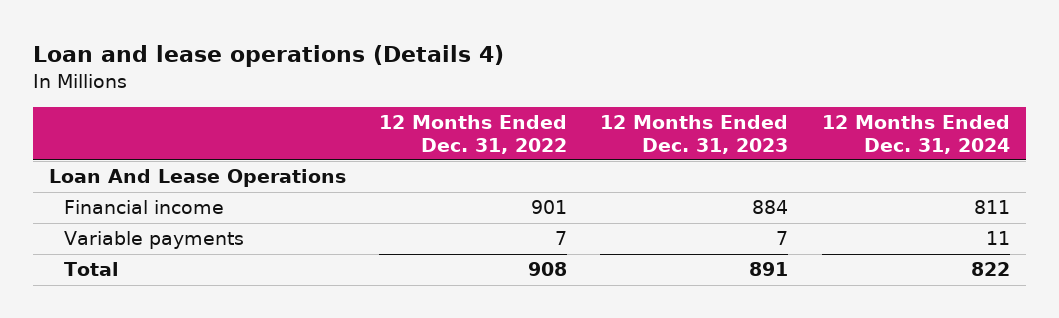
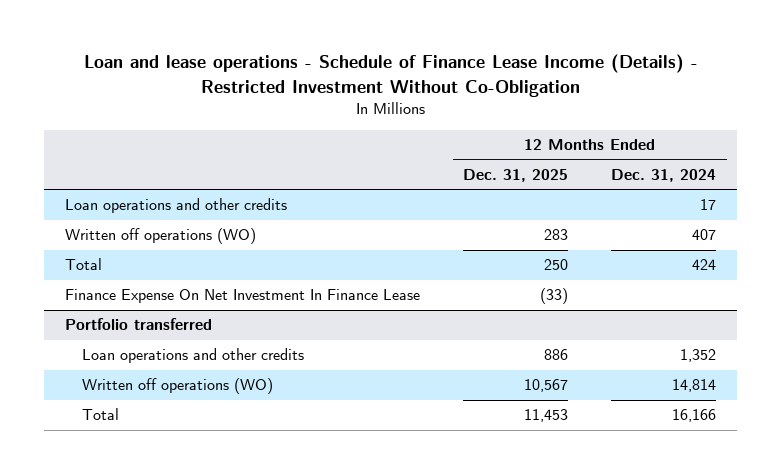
- Loan and lease operations (Details 4)
+ Loan and lease operations - Schedule of Finance Lease Income (Details) - Restricted Investment Without Co-Obligation
- | 12 Months Ended Dec. 31, 2022 | 12 Months Ended Dec. 31, 2023 | 12 Months Ended Dec. 31, 2024
+ | 12 Months Ended Dec. 31, 2025 | 12 Months Ended Dec. 31, 2024
- Loan And Lease Operations
- Financial income | 901 | 884 | 811
- Variable payments | 7 | 7 | 11
- Total | 908 | 891 | 822
+ Loan operations and other credits | | 17
+ Written off operations (WO) | 283 | 407
+ Total | 250 | 424
+ Finance Expense On Net Investment In Finance Lease | (33) |
+ Portfolio transferred
+ Loan operations and other credits | 886 | 1,352
+ Written off operations (WO) | 10,567 | 14,814
+ Total | 11,453 | 16,166

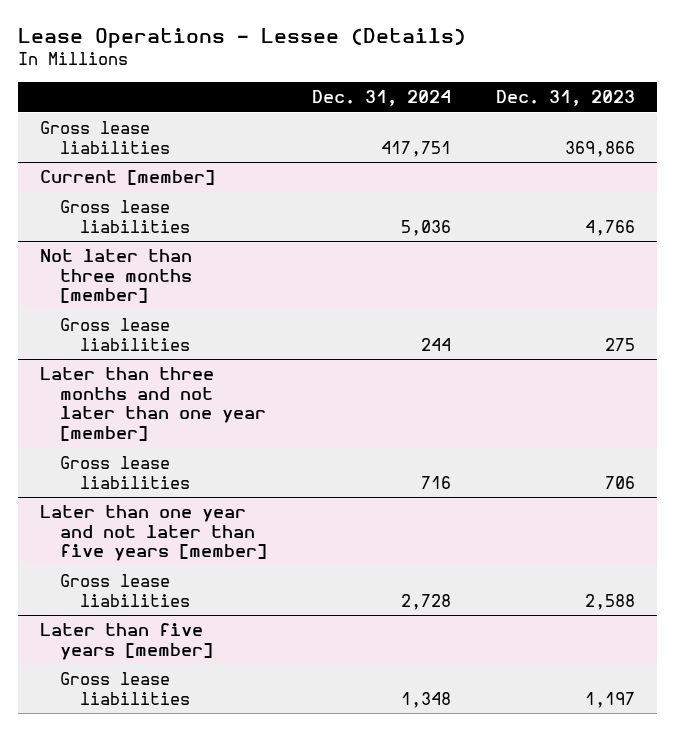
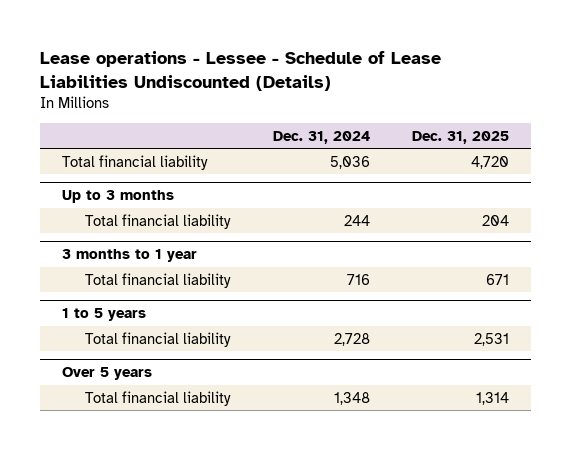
- Lease Operations - Lessee (Details)
+ Lease operations - Lessee - Schedule of Lease Liabilities Undiscounted (Details)
- | Dec. 31, 2024 | Dec. 31, 2023
+ | Dec. 31, 2024 | Dec. 31, 2025
- Gross lease liabilities | 417,751 | 369,866
- Current [member]
- Gross lease liabilities | 5,036 | 4,766
- Not later than three months [member]
- Gross lease liabilities | 244 | 275
- Later than three months and not later than one year [member]
- Gross lease liabilities | 716 | 706
- Later than one year and not later than five years [member]
- Gross lease liabilities | 2,728 | 2,588
- Later than five years [member]
- Gross lease liabilities | 1,348 | 1,197
+ Total financial liability | 5,036 | 4,720
+ Up to 3 months
+ Total financial liability | 244 | 204
+ 3 months to 1 year
+ Total financial liability | 716 | 671
+ 1 to 5 years
+ Total financial liability | 2,728 | 2,531
+ Over 5 years
+ Total financial liability | 1,348 | 1,314

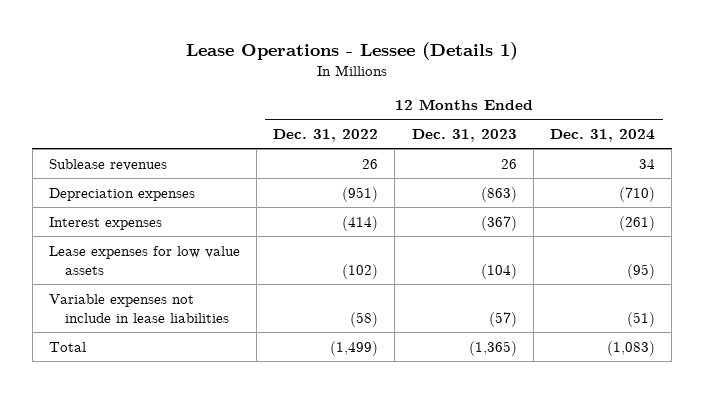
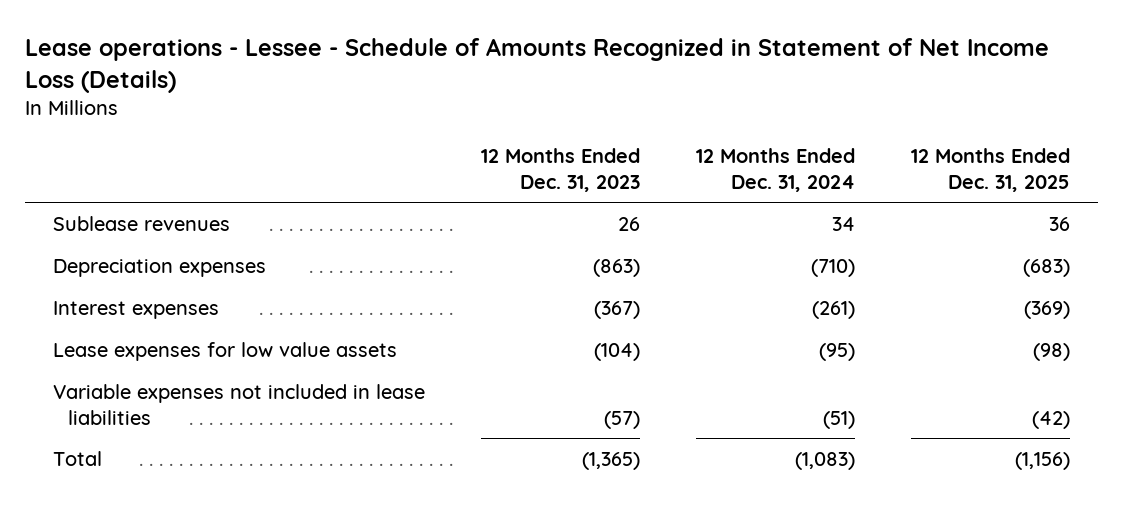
- Lease Operations - Lessee (Details 1)
+ Lease operations - Lessee - Schedule of Amounts Recognized in Statement of Net Income Loss (Details)
- | 12 Months Ended Dec. 31, 2022 | 12 Months Ended Dec. 31, 2023 | 12 Months Ended Dec. 31, 2024
+ | 12 Months Ended Dec. 31, 2023 | 12 Months Ended Dec. 31, 2024 | 12 Months Ended Dec. 31, 2025
- Variable expenses not include in lease liabilities | (58) | (57) | (51)
+ Variable expenses not included in lease liabilities | (57) | (51) | (42)

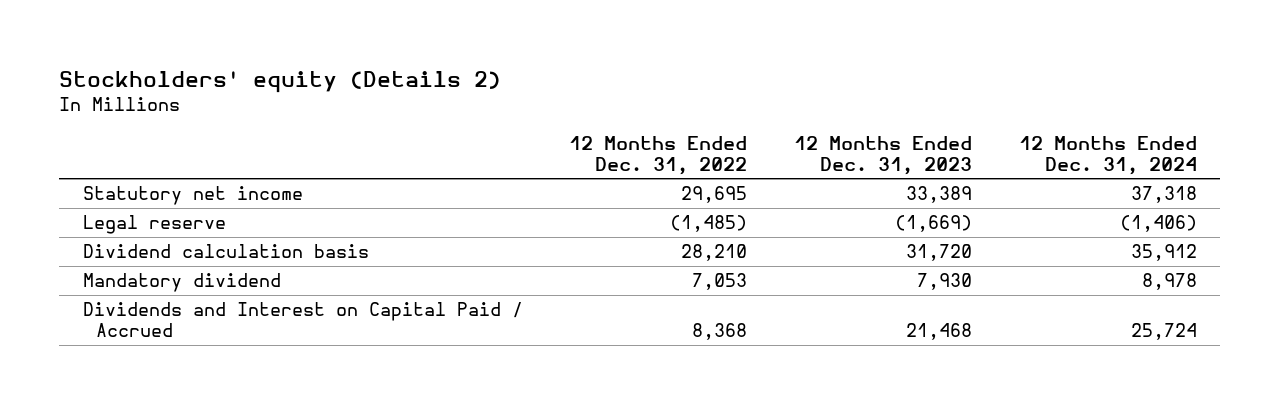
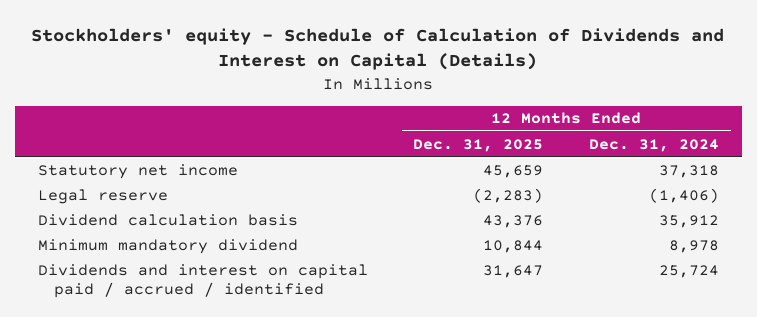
- Stockholders' equity (Details 2)
+ Stockholders' equity - Schedule of Calculation of Dividends and Interest on Capital (Details)
- | 12 Months Ended Dec. 31, 2022 | 12 Months Ended Dec. 31, 2023 | 12 Months Ended Dec. 31, 2024
+ | 12 Months Ended Dec. 31, 2025 | 12 Months Ended Dec. 31, 2024
- Mandatory dividend | 7,053 | 7,930 | 8,978
- Dividends and Interest on Capital Paid / Accrued | 8,368 | 21,468 | 25,724
+ Minimum mandatory dividend | 10,844 | 8,978
+ Dividends and interest on capital paid / accrued / identified | 31,647 | 25,724

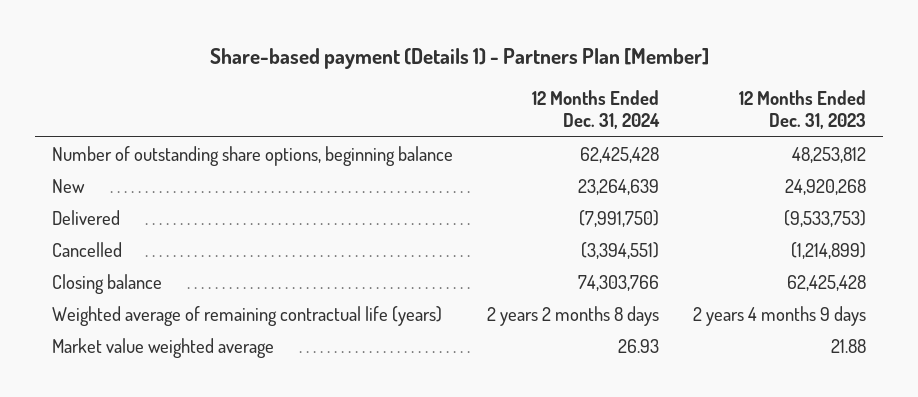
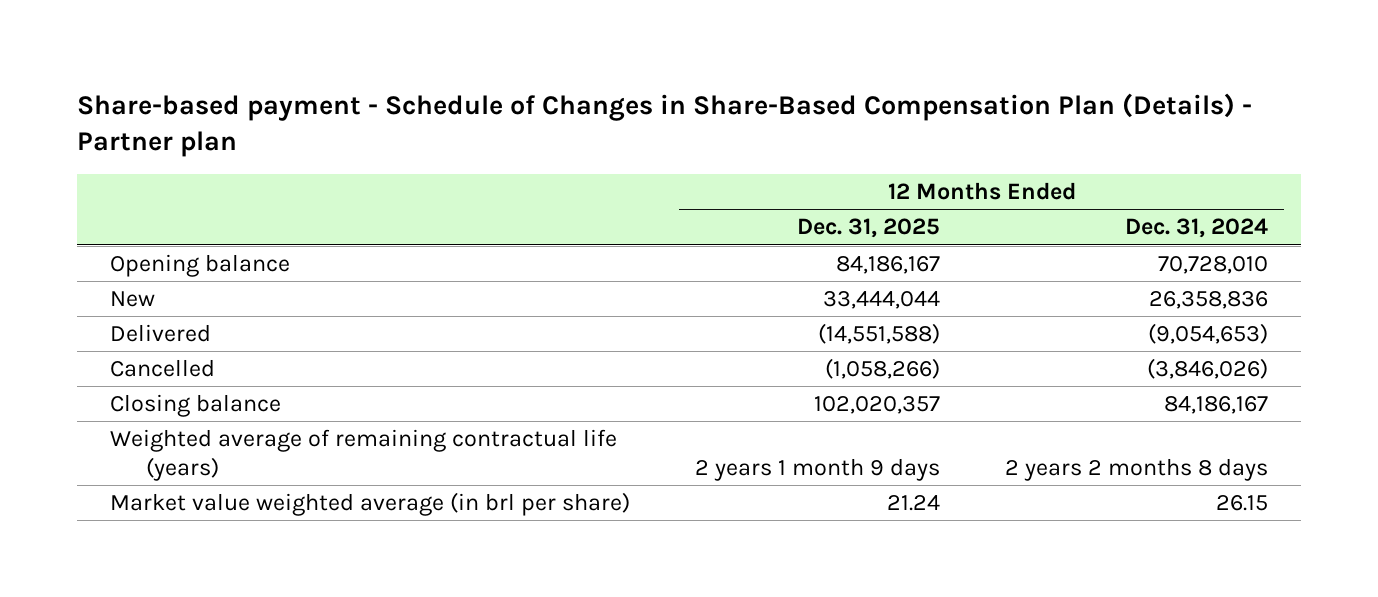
- Share-based payment (Details 1) - Partners Plan [Member]
+ Share-based payment - Schedule of Changes in Share-Based Compensation Plan (Details) - Partner plan
- | 12 Months Ended Dec. 31, 2024 | 12 Months Ended Dec. 31, 2023
+ | 12 Months Ended Dec. 31, 2025 | 12 Months Ended Dec. 31, 2024
- Number of outstanding share options, beginning balance | 62,425,428 | 48,253,812
- New | 23,264,639 | 24,920,268
- Delivered | (7,991,750) | (9,533,753)
- Cancelled | (3,394,551) | (1,214,899)
- Closing balance | 74,303,766 | 62,425,428
+ Opening balance | 84,186,167 | 70,728,010
+ New | 33,444,044 | 26,358,836
+ Delivered | (14,551,588) | (9,054,653)
+ Cancelled | (1,058,266) | (3,846,026)
+ Closing balance | 102,020,357 | 84,186,167
- Market value weighted average | 26.93 | 21.88
+ Market value weighted average (in brl per share) | 21.24 | 26.15

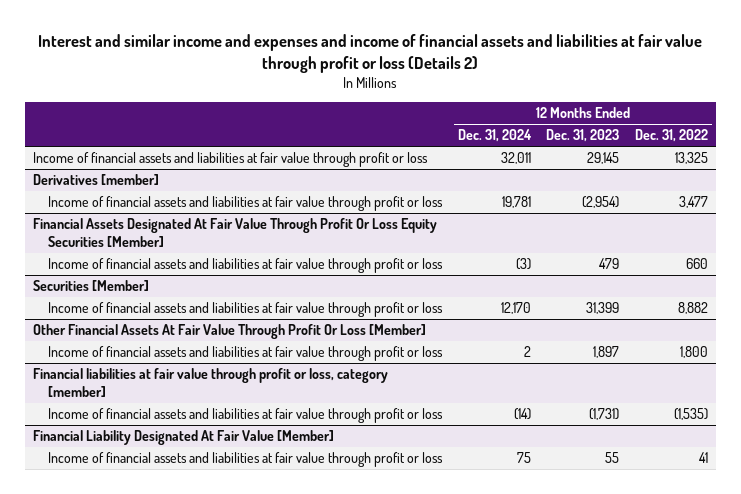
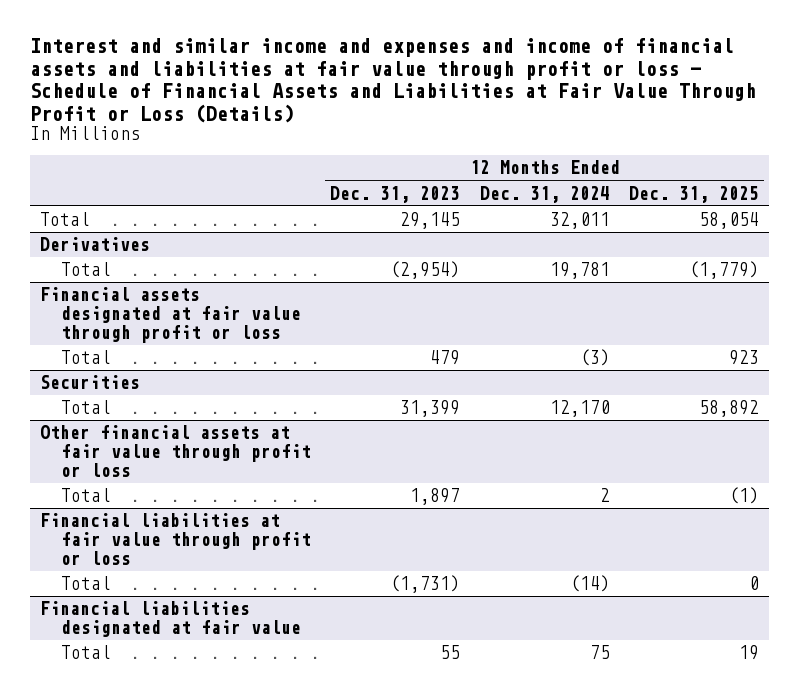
- Interest and similar income and expenses and income of financial assets and liabilities at fair value through profit or loss (Details 2)
+ Interest and similar income and expenses and income of financial assets and liabilities at fair value through profit or loss - Schedule of Financial Assets and Liabilities at Fair Value Through Profit or Loss (Details)
- | 12 Months Ended Dec. 31, 2024 | 12 Months Ended Dec. 31, 2023 | 12 Months Ended Dec. 31, 2022
+ | 12 Months Ended Dec. 31, 2023 | 12 Months Ended Dec. 31, 2024 | 12 Months Ended Dec. 31, 2025
- Income of financial assets and liabilities at fair value through profit or loss | 32,011 | 29,145 | 13,325
- Derivatives [member]
- Income of financial assets and liabilities at fair value through profit or loss | 19,781 | (2,954) | 3,477
- Financial Assets Designated At Fair Value Through Profit Or Loss Equity Securities [Member]
- Income of financial assets and liabilities at fair value through profit or loss | (3) | 479 | 660
- Securities [Member]
- Income of financial assets and liabilities at fair value through profit or loss | 12,170 | 31,399 | 8,882
- Other Financial Assets At Fair Value Through Profit Or Loss [Member]
- Income of financial assets and liabilities at fair value through profit or loss | 2 | 1,897 | 1,800
- Financial liabilities at fair value through profit or loss, category [member]
- Income of financial assets and liabilities at fair value through profit or loss | (14) | (1,731) | (1,535)
- Financial Liability Designated At Fair Value [Member]
- Income of financial assets and liabilities at fair value through profit or loss | 75 | 55 | 41
+ Total | 29,145 | 32,011 | 58,054
+ Derivatives
+ Total | (2,954) | 19,781 | (1,779)
+ Financial assets designated at fair value through profit or loss
+ Total | 479 | (3) | 923
+ Securities
+ Total | 31,399 | 12,170 | 58,892
+ Other financial assets at fair value through profit or loss
+ Total | 1,897 | 2 | (1)
+ Financial liabilities at fair value through profit or loss
+ Total | (1,731) | (14) | 0
+ Financial liabilities designated at fair value
+ Total | 55 | 75 | 19

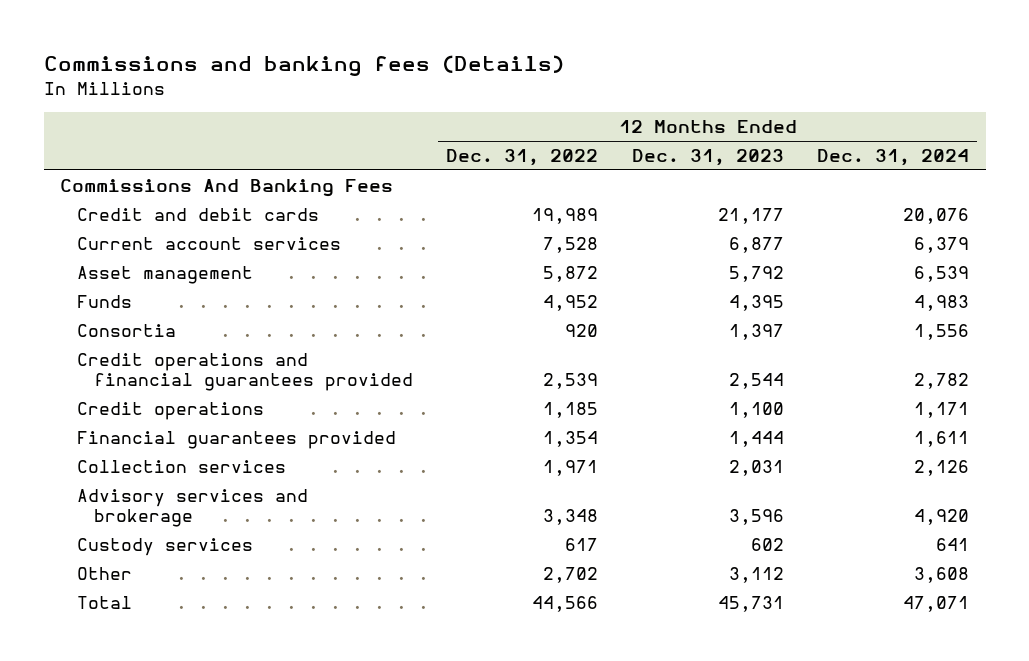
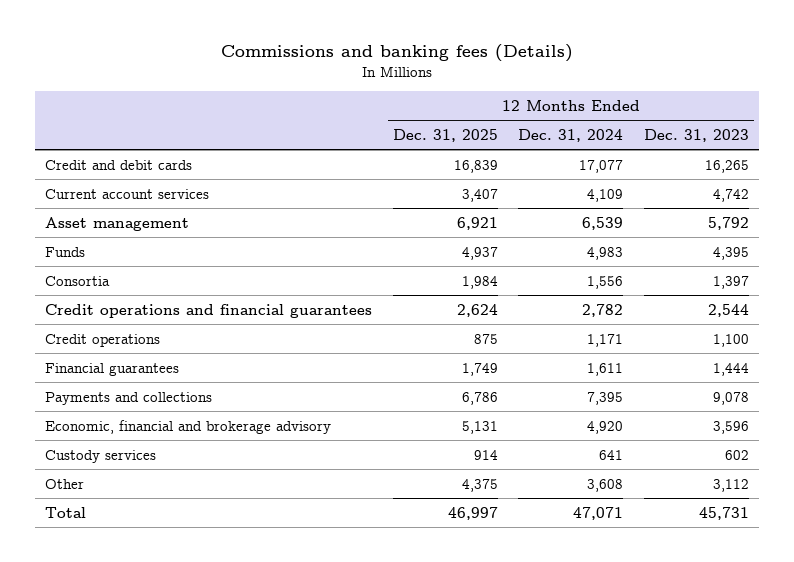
- | 12 Months Ended Dec. 31, 2022 | 12 Months Ended Dec. 31, 2023 | 12 Months Ended Dec. 31, 2024
+ | 12 Months Ended Dec. 31, 2025 | 12 Months Ended Dec. 31, 2024 | 12 Months Ended Dec. 31, 2023
- Commissions And Banking Fees
- Credit and debit cards | 19,989 | 21,177 | 20,076
- Current account services | 7,528 | 6,877 | 6,379
+ Credit and debit cards | 16,839 | 17,077 | 16,265
+ Current account services | 3,407 | 4,109 | 4,742
- Credit operations and financial guarantees provided | 2,539 | 2,544 | 2,782
+ Credit operations and financial guarantees | 2,624 | 2,782 | 2,544
- Financial guarantees provided | 1,354 | 1,444 | 1,611
- Collection services | 1,971 | 2,031 | 2,126
- Advisory services and brokerage | 3,348 | 3,596 | 4,920
+ Financial guarantees | 1,749 | 1,611 | 1,444
+ Payments and collections | 6,786 | 7,395 | 9,078
+ Economic, financial and brokerage advisory | 5,131 | 4,920 | 3,596

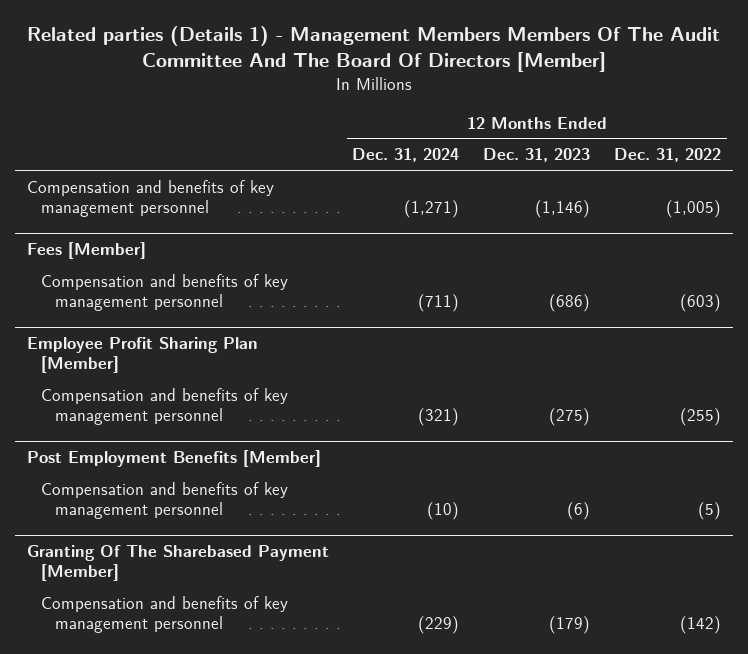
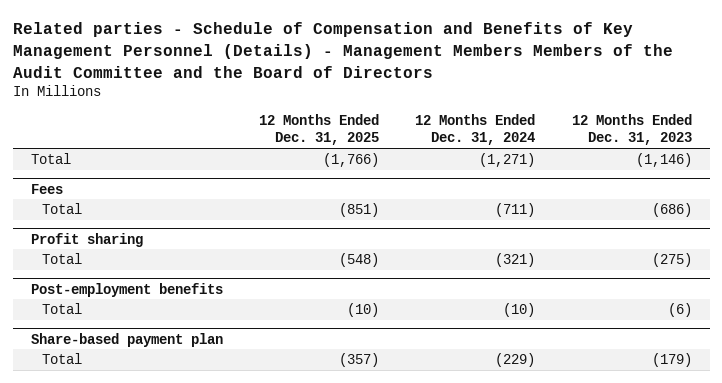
- Related parties (Details 1) - Management Members Members Of The Audit Committee And The Board Of Directors [Member]
+ Related parties - Schedule of Compensation and Benefits of Key Management Personnel (Details) - Management Members Members of the Audit Committee and the Board of Directors
- | 12 Months Ended Dec. 31, 2024 | 12 Months Ended Dec. 31, 2023 | 12 Months Ended Dec. 31, 2022
+ | 12 Months Ended Dec. 31, 2025 | 12 Months Ended Dec. 31, 2024 | 12 Months Ended Dec. 31, 2023
- Compensation and benefits of key management personnel | (1,271) | (1,146) | (1,005)
- Fees [Member]
- Compensation and benefits of key management personnel | (711) | (686) | (603)
- Employee Profit Sharing Plan [Member]
- Compensation and benefits of key management personnel | (321) | (275) | (255)
- Post Employment Benefits [Member]
- Compensation and benefits of key management personnel | (10) | (6) | (5)
- Granting Of The Sharebased Payment [Member]
- Compensation and benefits of key management personnel | (229) | (179) | (142)
+ Total | (1,766) | (1,271) | (1,146)
+ Fees
+ Total | (851) | (711) | (686)
+ Profit sharing
+ Total | (548) | (321) | (275)
+ Post-employment benefits
+ Total | (10) | (10) | (6)
+ Share-based payment plan
+ Total | (357) | (229) | (179)

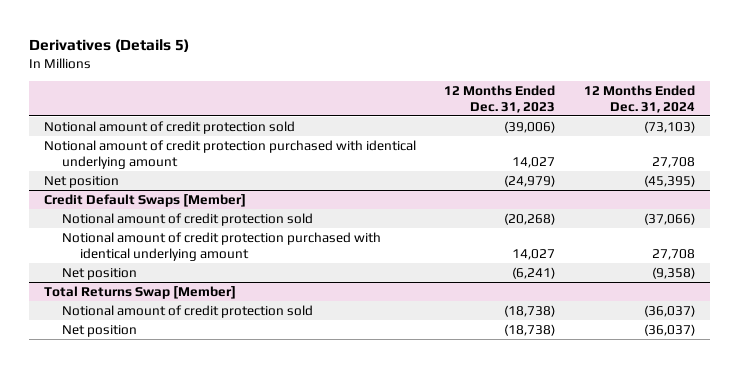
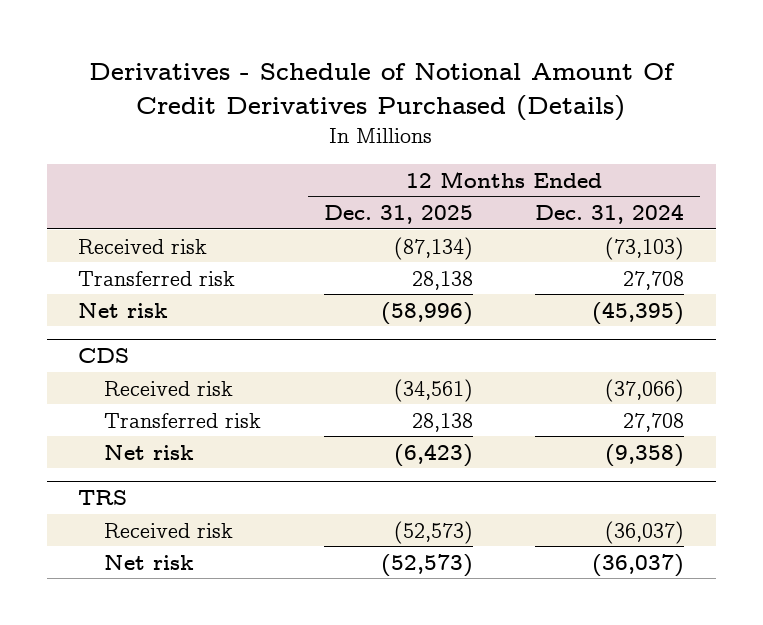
- Derivatives (Details 5)
+ Derivatives - Schedule of Notional Amount Of Credit Derivatives Purchased (Details)
- | 12 Months Ended Dec. 31, 2023 | 12 Months Ended Dec. 31, 2024
+ | 12 Months Ended Dec. 31, 2025 | 12 Months Ended Dec. 31, 2024
- Notional amount of credit protection sold | (39,006) | (73,103)
- Notional amount of credit protection purchased with identical underlying amount | 14,027 | 27,708
- Net position | (24,979) | (45,395)
- Credit Default Swaps [Member]
- Notional amount of credit protection sold | (20,268) | (37,066)
- Notional amount of credit protection purchased with identical underlying amount | 14,027 | 27,708
- Net position | (6,241) | (9,358)
- Total Returns Swap [Member]
- Notional amount of credit protection sold | (18,738) | (36,037)
- Net position | (18,738) | (36,037)
+ Received risk | (87,134) | (73,103)
+ Transferred risk | 28,138 | 27,708
+ Net risk | (58,996) | (45,395)
+ CDS
+ Received risk | (34,561) | (37,066)
+ Transferred risk | 28,138 | 27,708
+ Net risk | (6,423) | (9,358)
+ TRS
+ Received risk | (52,573) | (36,037)
+ Net risk | (52,573) | (36,037)

